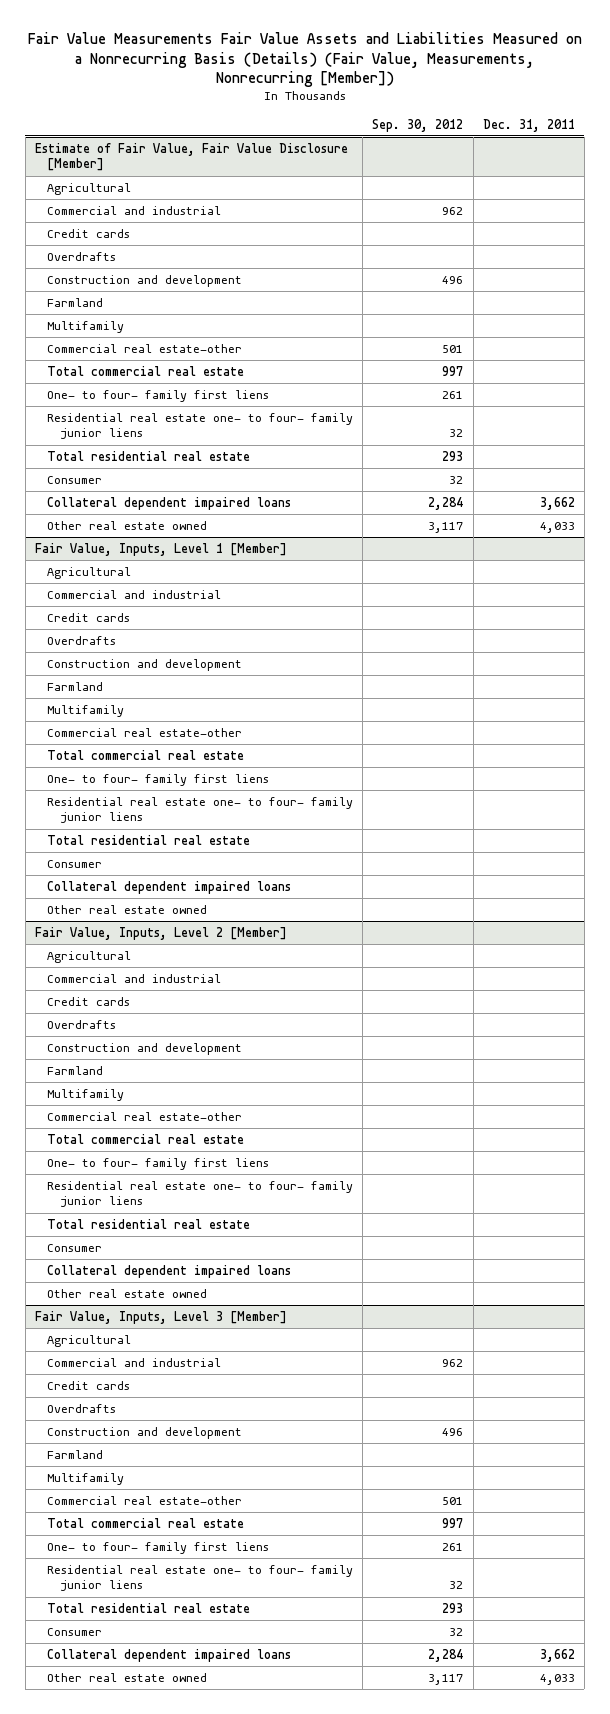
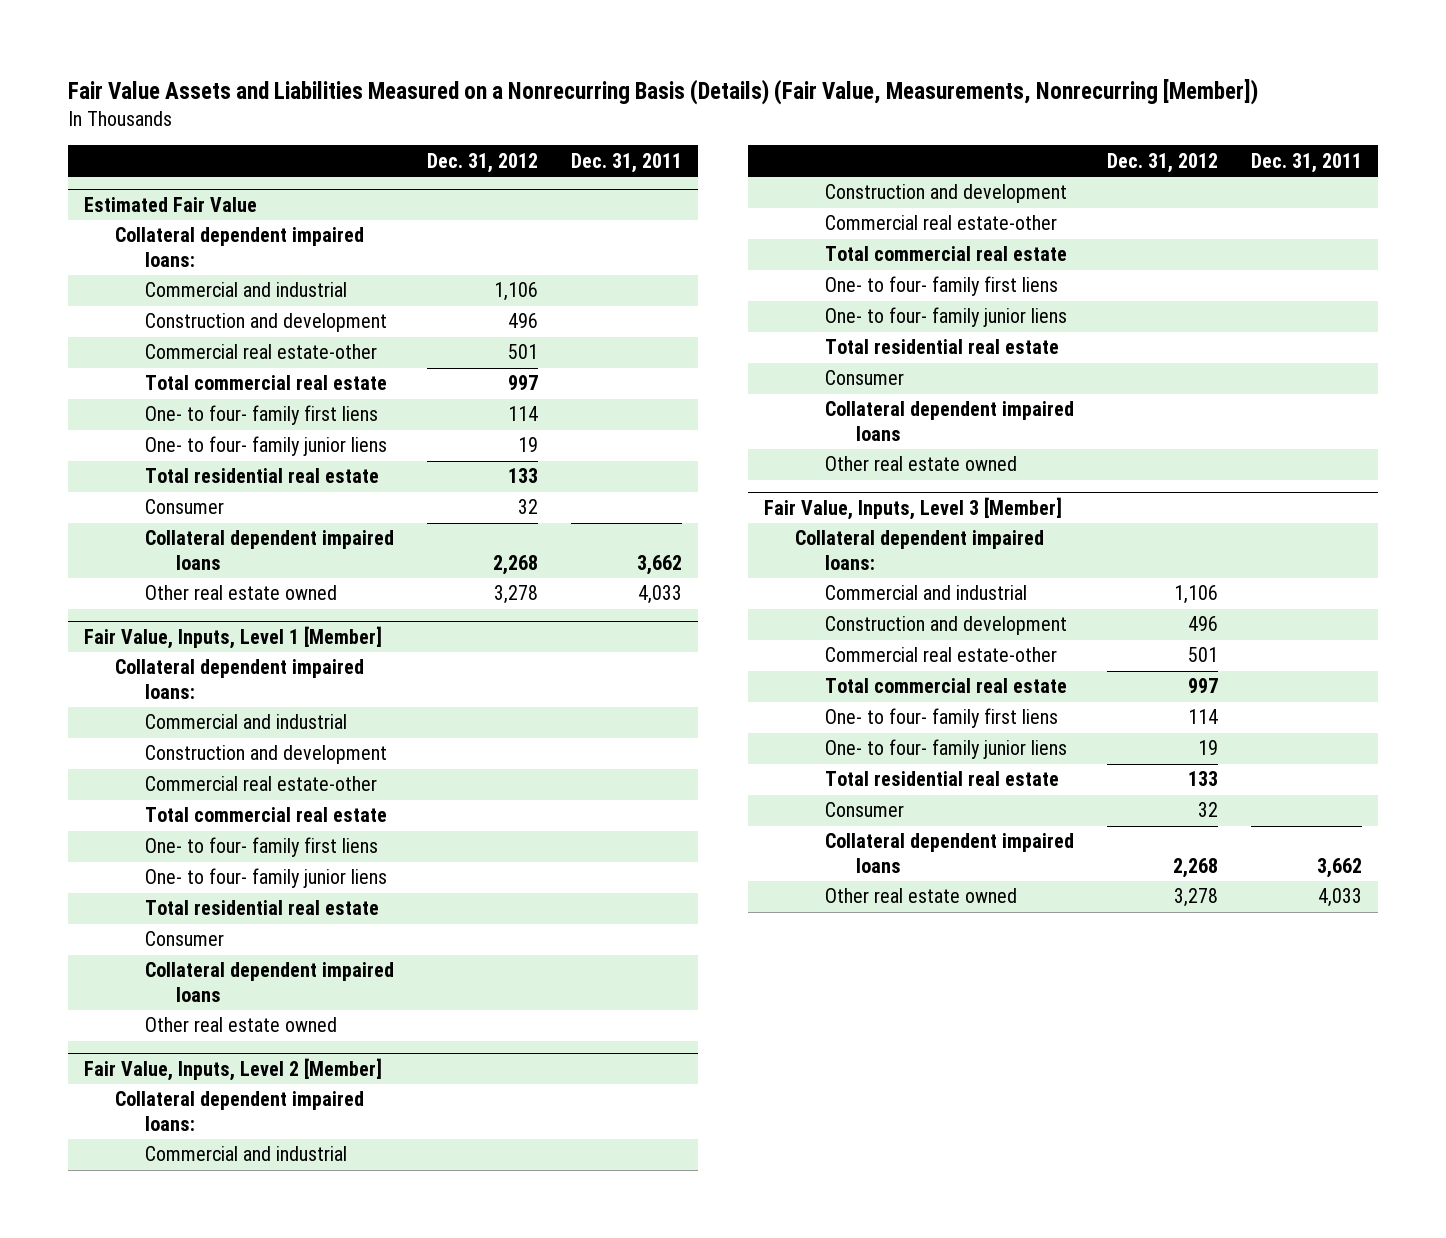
- Fair Value Measurements Fair Value Assets and Liabilities Measured on a Nonrecurring Basis (Details) (Fair Value, Measurements, Nonrecurring [Member])
+ Fair Value Assets and Liabilities Measured on a Nonrecurring Basis (Details) (Fair Value, Measurements, Nonrecurring [Member])
- | Sep. 30, 2012 | Dec. 31, 2011
+ | Dec. 31, 2012 | Dec. 31, 2011
- Estimate of Fair Value, Fair Value Disclosure [Member]
- Agricultural
+ Estimated Fair Value
+ Collateral dependent impaired loans:
- Credit cards
- Overdrafts
- Farmland
- Multifamily
- Residential real estate one- to four- family junior liens | 32 |
+ One- to four- family junior liens | 19 |
@ Fair Value, Inputs, Level 1 [Member]
- Agricultural
+ Collateral dependent impaired loans:
- Credit cards
- Overdrafts
- Farmland
- Multifamily
- Residential real estate one- to four- family junior liens
+ One- to four- family junior liens
@ Fair Value, Inputs, Level 2 [Member]
- Agricultural
+ Collateral dependent impaired loans:
- Credit cards
- Overdrafts
- Farmland
- Multifamily
- Residential real estate one- to four- family junior liens
+ One- to four- family junior liens
@ Fair Value, Inputs, Level 3 [Member]
- Agricultural
+ Collateral dependent impaired loans:
- Credit cards
- Overdrafts
- Farmland
- Multifamily
- Residential real estate one- to four- family junior liens | 32 |
+ One- to four- family junior liens | 19 |

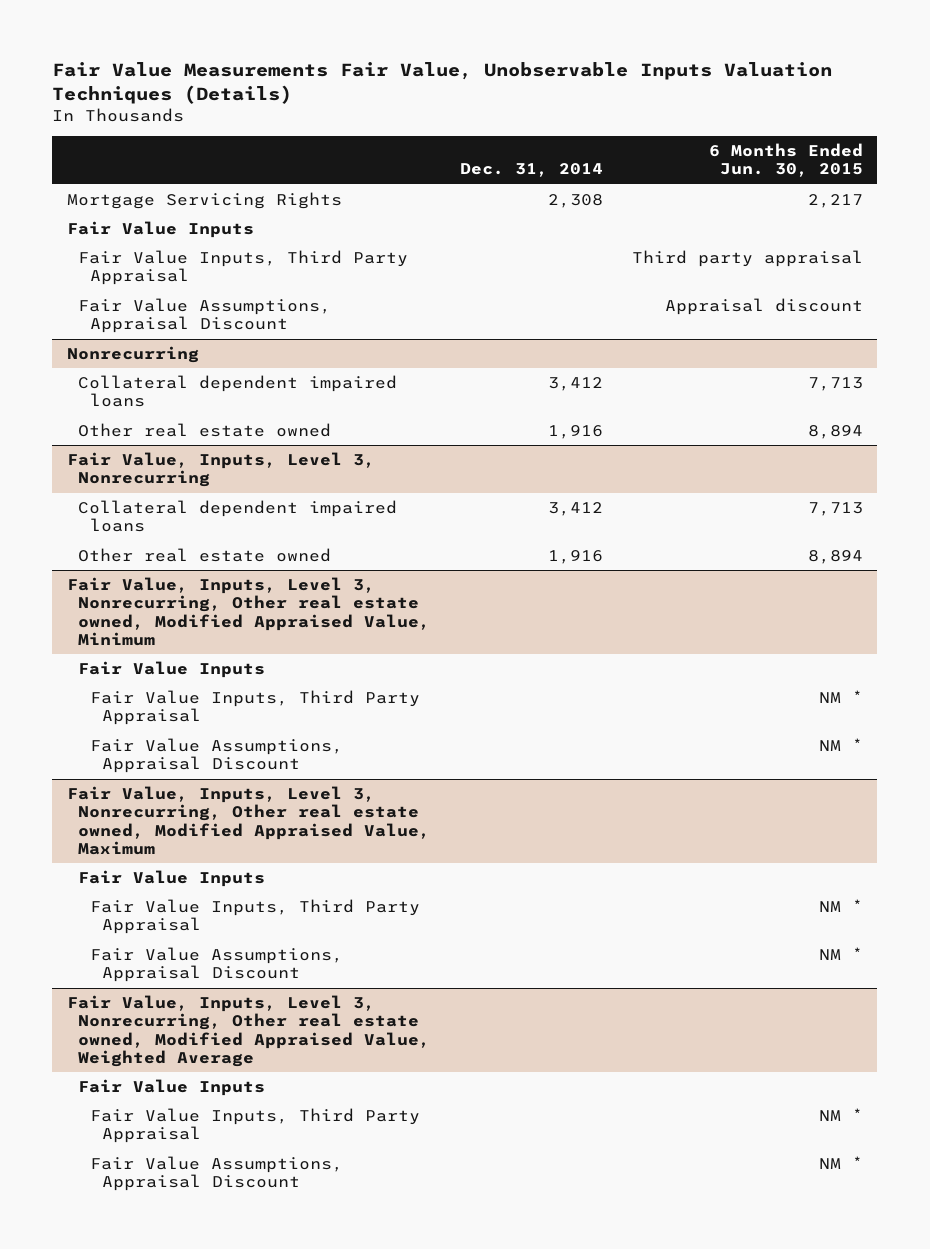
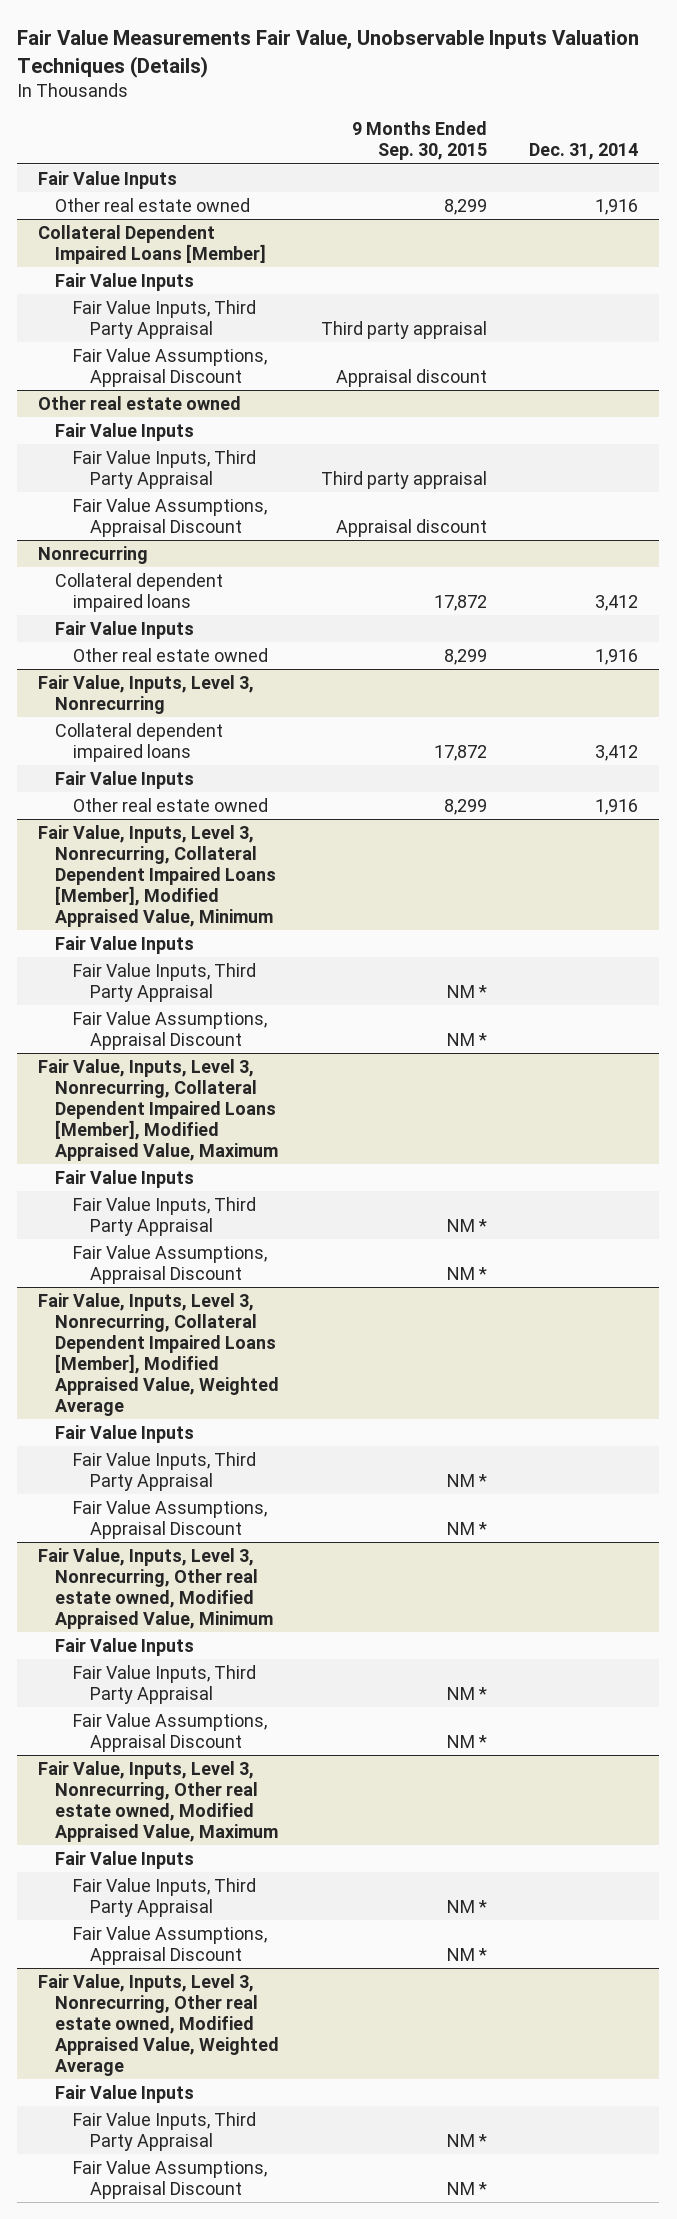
- | Dec. 31, 2014 | 6 Months Ended Jun. 30, 2015
+ | 9 Months Ended Sep. 30, 2015 | Dec. 31, 2014
- Mortgage Servicing Rights | 2,308 | 2,217
- Fair Value Inputs, Third Party Appraisal | | Third party appraisal
- Fair Value Assumptions, Appraisal Discount | | Appraisal discount
+ Other real estate owned | 8,299 | 1,916
+ Collateral Dependent Impaired Loans [Member]
+ Fair Value Inputs
+ Fair Value Inputs, Third Party Appraisal | Third party appraisal |
+ Fair Value Assumptions, Appraisal Discount | Appraisal discount |
+ Other real estate owned
+ Fair Value Inputs
+ Fair Value Inputs, Third Party Appraisal | Third party appraisal |
+ Fair Value Assumptions, Appraisal Discount | Appraisal discount |
@ Nonrecurring
+ Fair Value Inputs
@ Fair Value, Inputs, Level 3, Nonrecurring
+ Fair Value Inputs
+ Fair Value, Inputs, Level 3, Nonrecurring, Collateral Dependent Impaired Loans [Member], Modified Appraised Value, Minimum
+ Fair Value Inputs
+ Fair Value Inputs, Third Party Appraisal | NM * |
+ Fair Value Assumptions, Appraisal Discount | NM * |
+ Fair Value, Inputs, Level 3, Nonrecurring, Collateral Dependent Impaired Loans [Member], Modified Appraised Value, Maximum
+ Fair Value Inputs
+ Fair Value Inputs, Third Party Appraisal | NM * |
+ Fair Value Assumptions, Appraisal Discount | NM * |
+ Fair Value, Inputs, Level 3, Nonrecurring, Collateral Dependent Impaired Loans [Member], Modified Appraised Value, Weighted Average
+ Fair Value Inputs
+ Fair Value Inputs, Third Party Appraisal | NM * |
+ Fair Value Assumptions, Appraisal Discount | NM * |

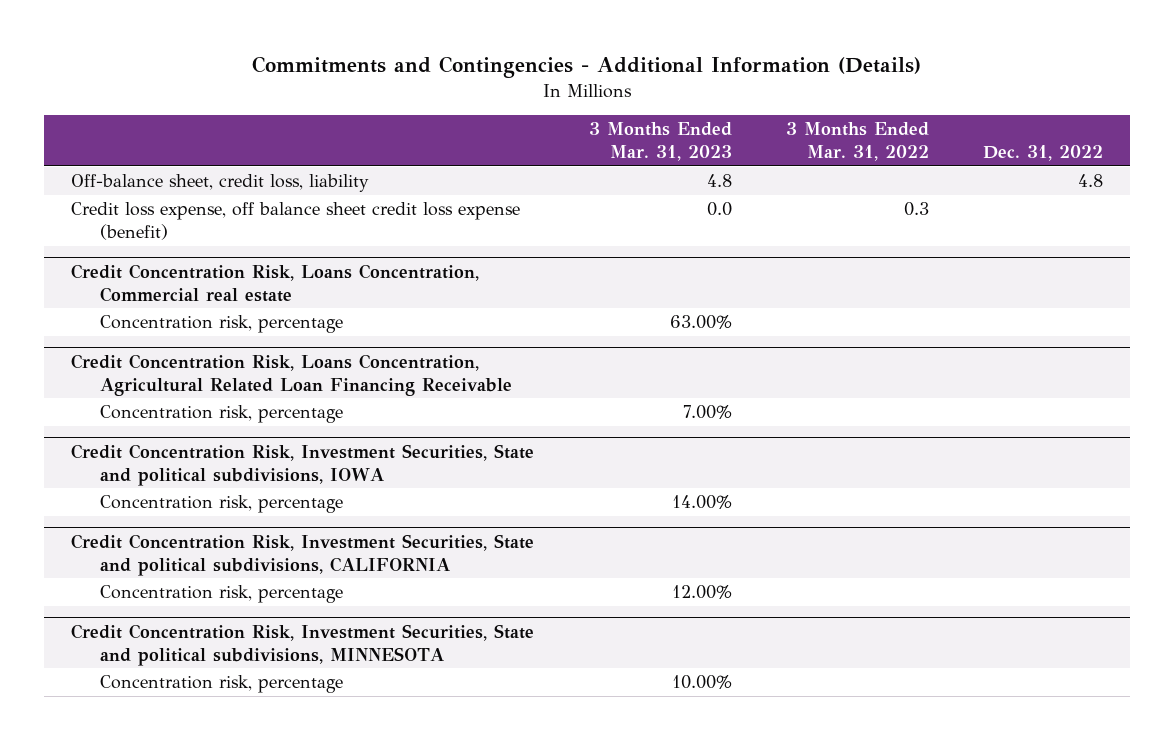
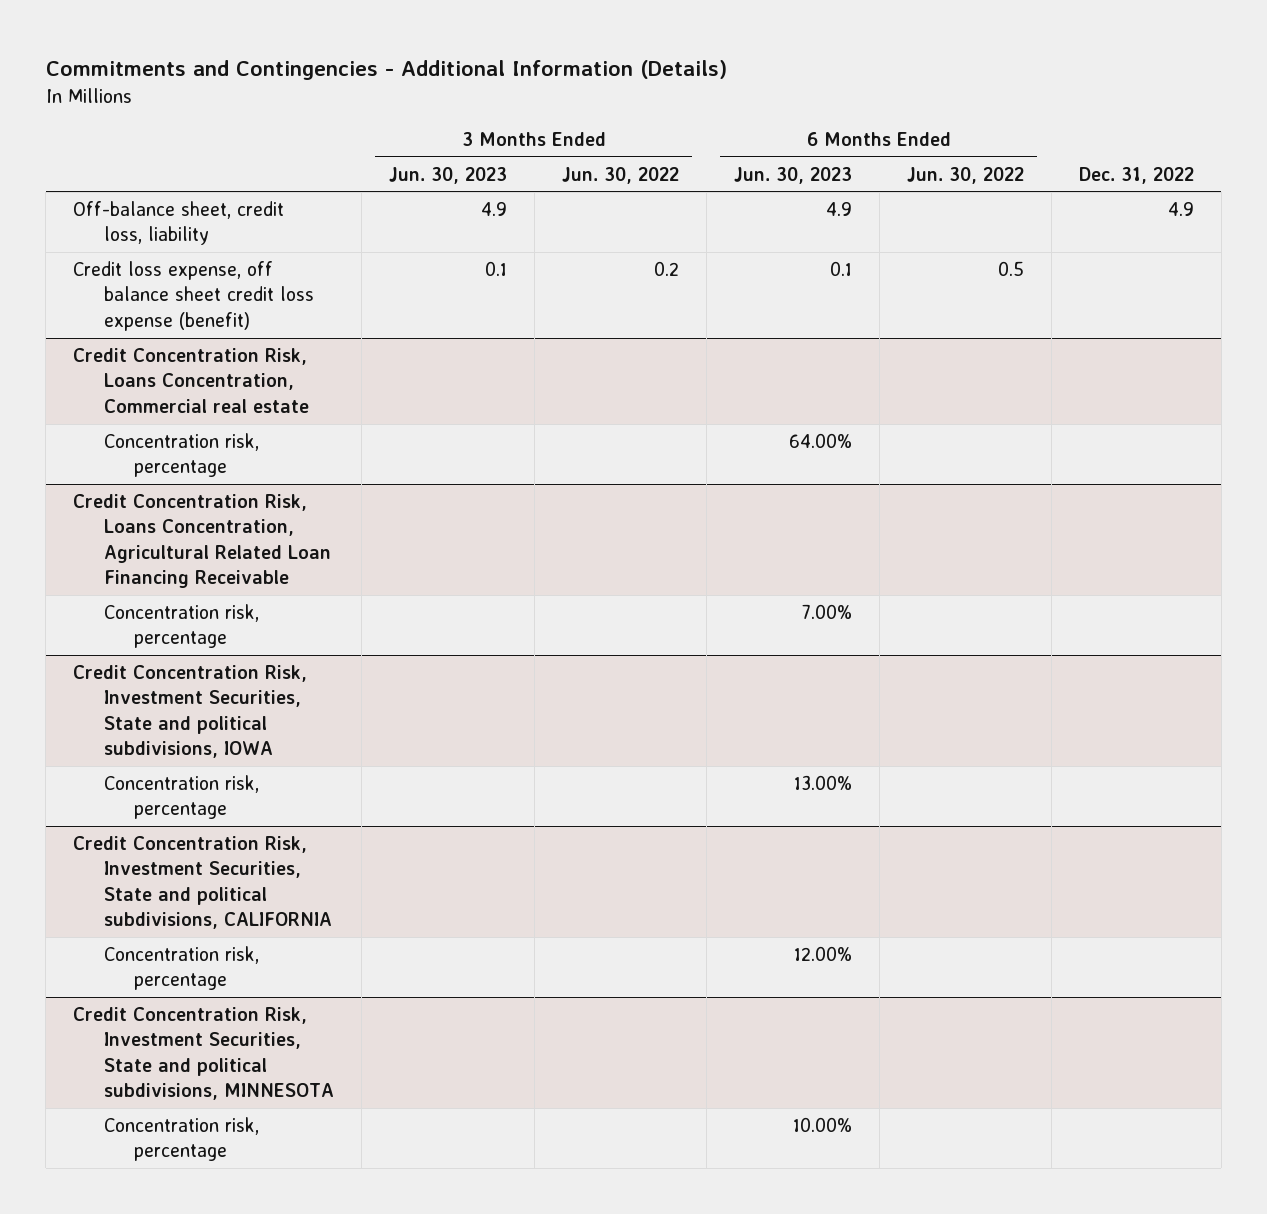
- | 3 Months Ended Mar. 31, 2023 | 3 Months Ended Mar. 31, 2022 | Dec. 31, 2022
+ | 3 Months Ended Jun. 30, 2023 | 3 Months Ended Jun. 30, 2022 | 6 Months Ended Jun. 30, 2023 | 6 Months Ended Jun. 30, 2022 | Dec. 31, 2022
- Off-balance sheet, credit loss, liability | 4.8 | | 4.8
+ Off-balance sheet, credit loss, liability | 4.9 | | 4.9 | | 4.9

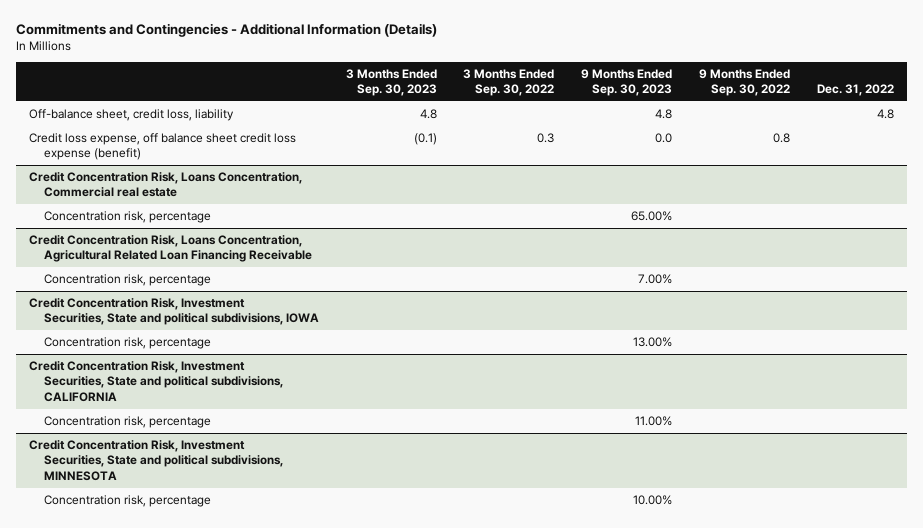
- | 3 Months Ended Jun. 30, 2023 | 3 Months Ended Jun. 30, 2022 | 6 Months Ended Jun. 30, 2023 | 6 Months Ended Jun. 30, 2022 | Dec. 31, 2022
+ | 3 Months Ended Sep. 30, 2023 | 3 Months Ended Sep. 30, 2022 | 9 Months Ended Sep. 30, 2023 | 9 Months Ended Sep. 30, 2022 | Dec. 31, 2022
- Off-balance sheet, credit loss, liability | 4.9 | | 4.9 | | 4.9
+ Off-balance sheet, credit loss, liability | 4.8 | | 4.8 | | 4.8

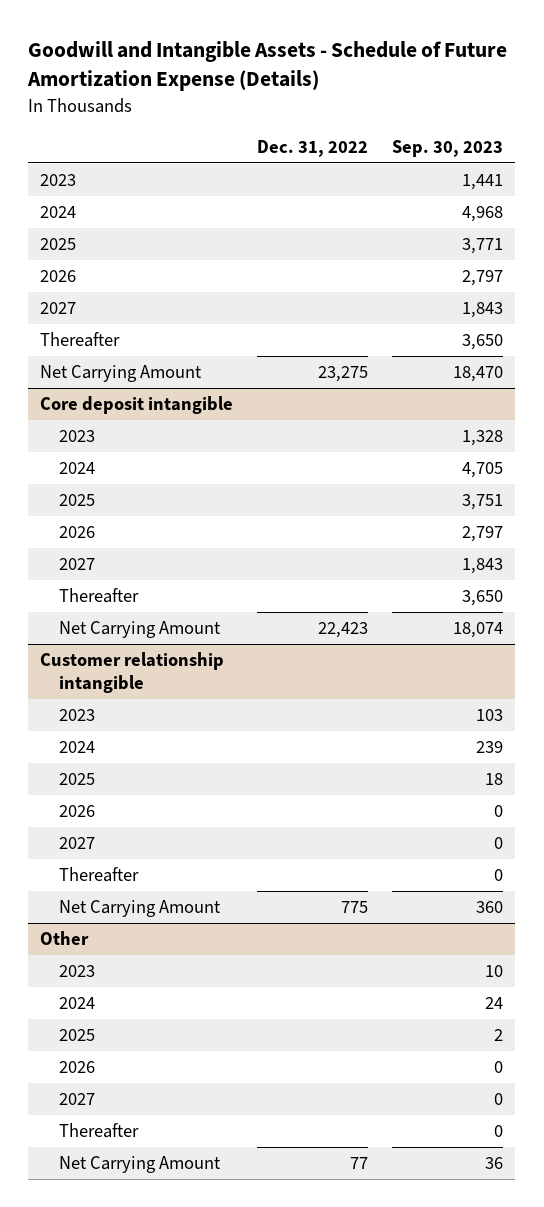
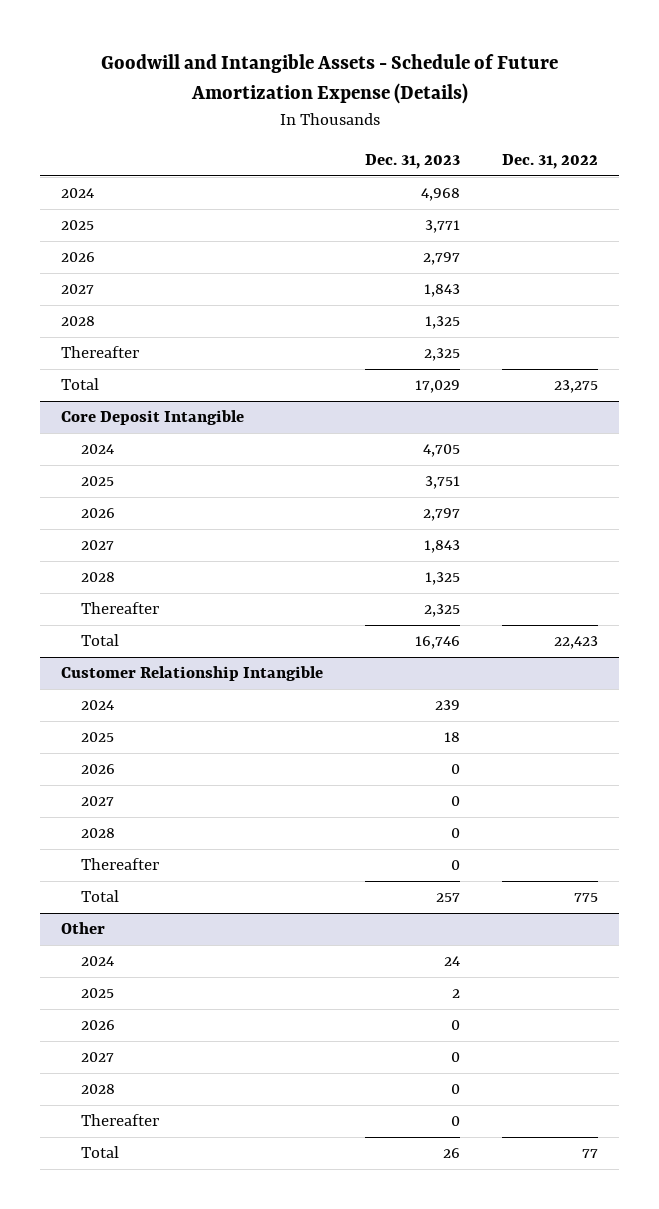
- | Dec. 31, 2022 | Sep. 30, 2023
+ | Dec. 31, 2023 | Dec. 31, 2022
- 2023 | | 1,441
+ 2028 | 1,325 |
- Net Carrying Amount | 23,275 | 18,470
- Core deposit intangible
- 2023 | | 1,328
+ Total | 17,029 | 23,275
+ Core Deposit Intangible
+ 2028 | 1,325 |
- Net Carrying Amount | 22,423 | 18,074
- Customer relationship intangible
- 2023 | | 103
+ Total | 16,746 | 22,423
+ Customer Relationship Intangible
+ 2028 | 0 |
- Net Carrying Amount | 775 | 360
+ Total | 257 | 775
@ Other
- 2023 | | 10
+ 2028 | 0 |
- Net Carrying Amount | 77 | 36
+ Total | 26 | 77

